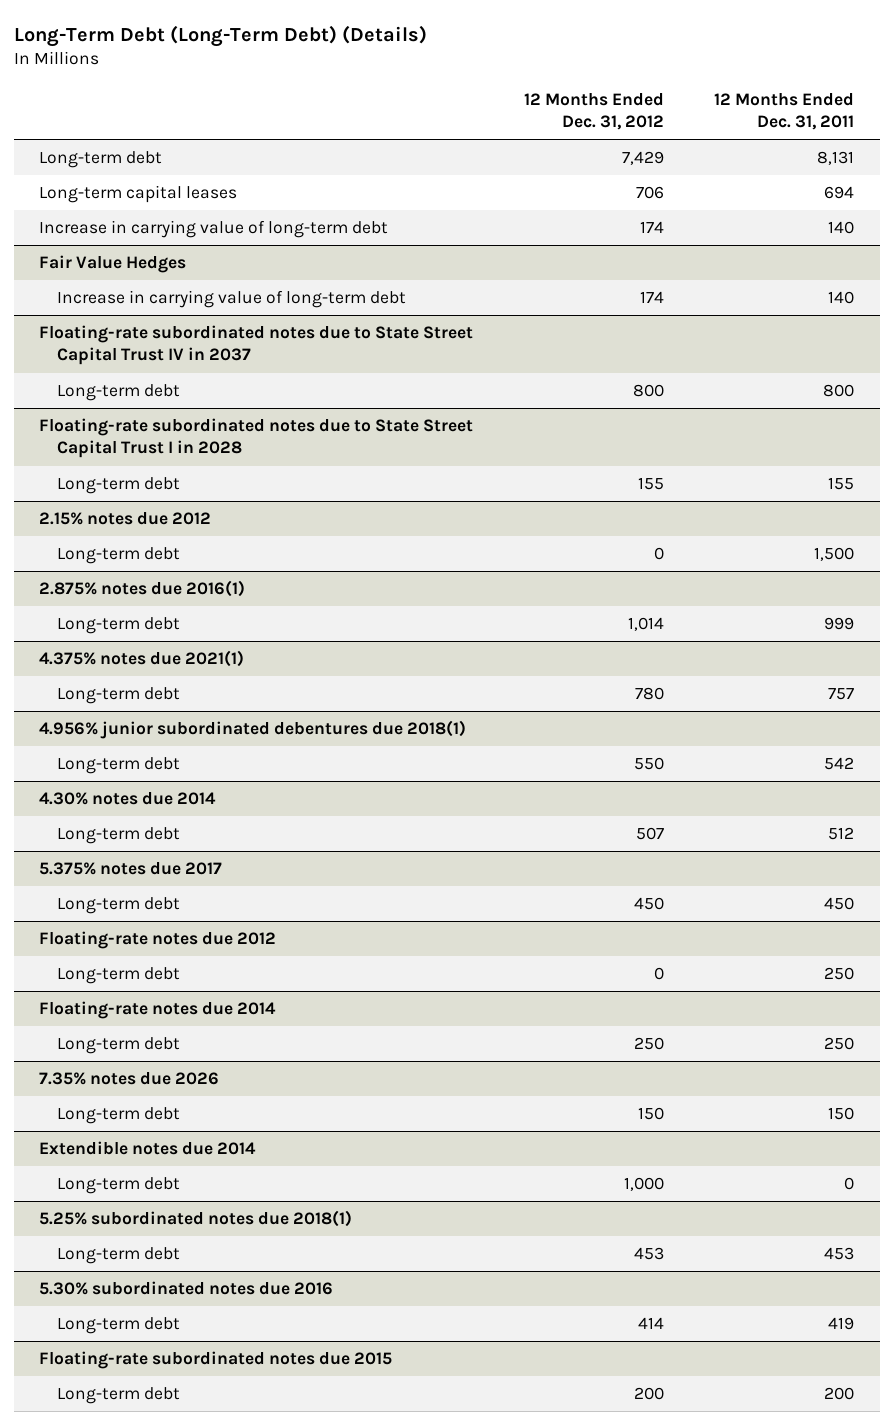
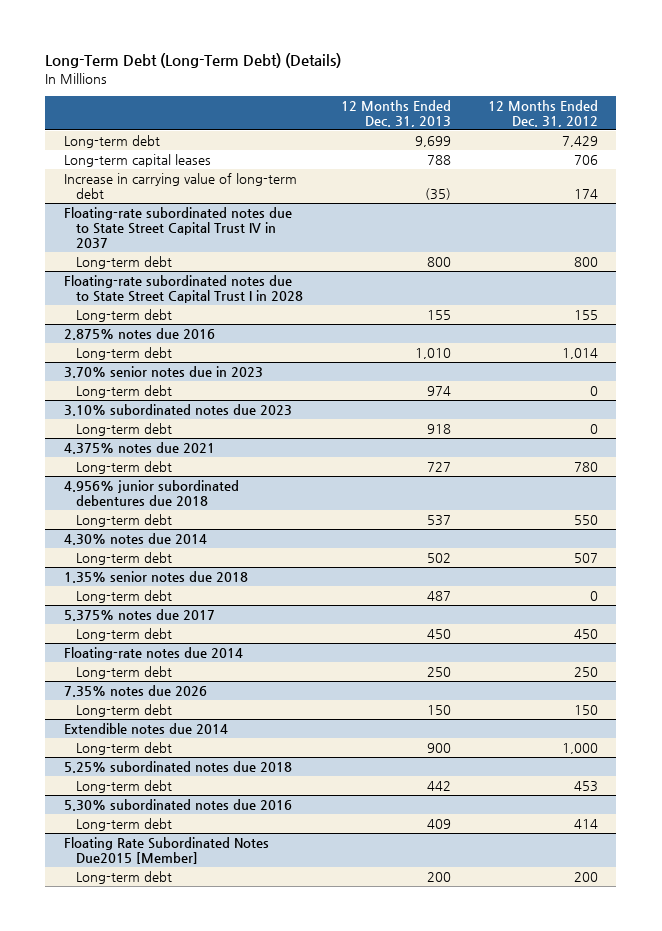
- | 12 Months Ended Dec. 31, 2012 | 12 Months Ended Dec. 31, 2011
+ | 12 Months Ended Dec. 31, 2013 | 12 Months Ended Dec. 31, 2012
- Fair Value Hedges
- Increase in carrying value of long-term debt | 174 | 140
- 2.15% notes due 2012
- Long-term debt | 0 | 1,500
- 2.875% notes due 2016(1)
+ 2.875% notes due 2016
- 4.375% notes due 2021(1)
+ 3.70% senior notes due in 2023
+ Long-term debt | 974 | 0
+ 3.10% subordinated notes due 2023
+ Long-term debt | 918 | 0
+ 4.375% notes due 2021
- 4.956% junior subordinated debentures due 2018(1)
+ 4.956% junior subordinated debentures due 2018
+ 1.35% senior notes due 2018
+ Long-term debt | 487 | 0
- Floating-rate notes due 2012
- Long-term debt | 0 | 250
- 5.25% subordinated notes due 2018(1)
+ 5.25% subordinated notes due 2018
- Floating-rate subordinated notes due 2015
+ Floating Rate Subordinated Notes Due2015 [Member]

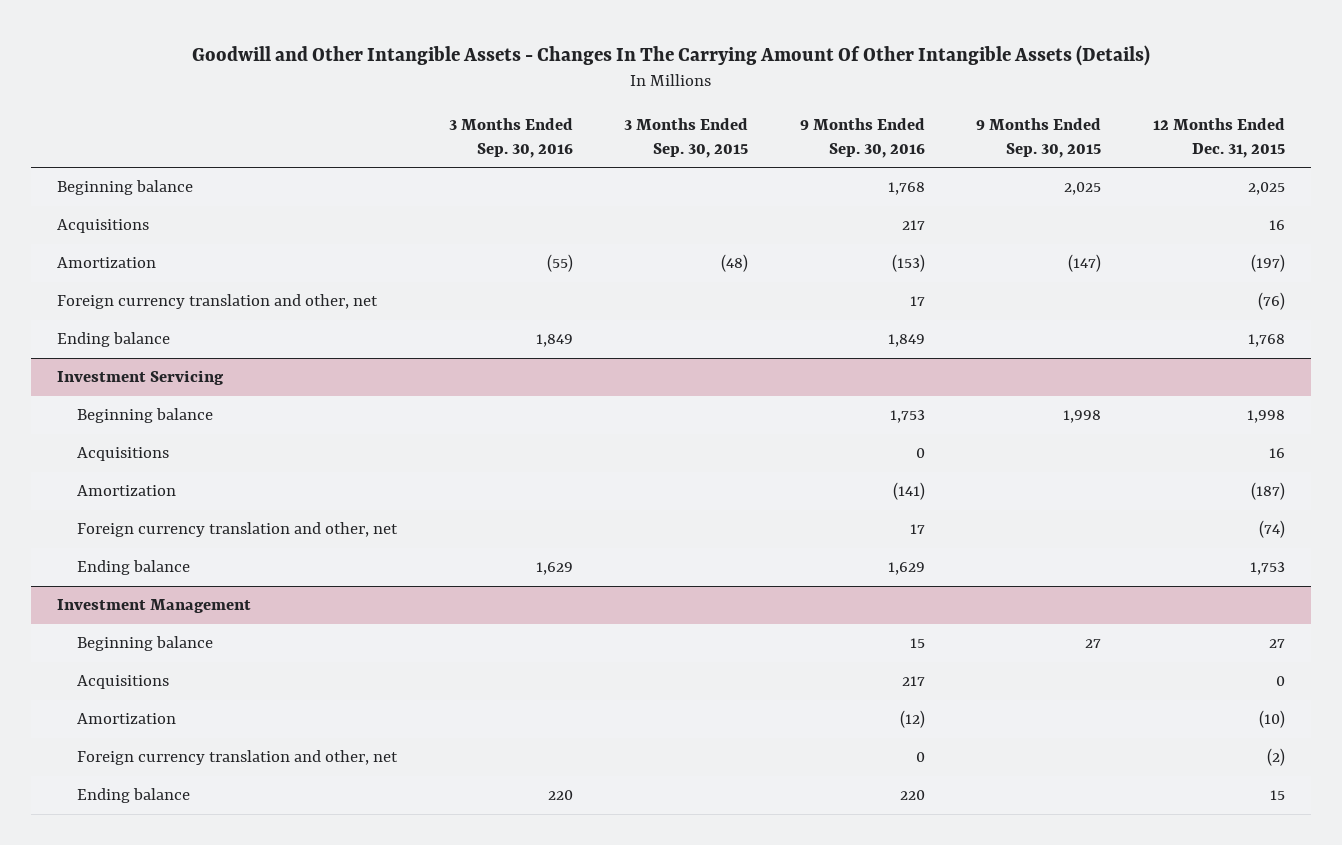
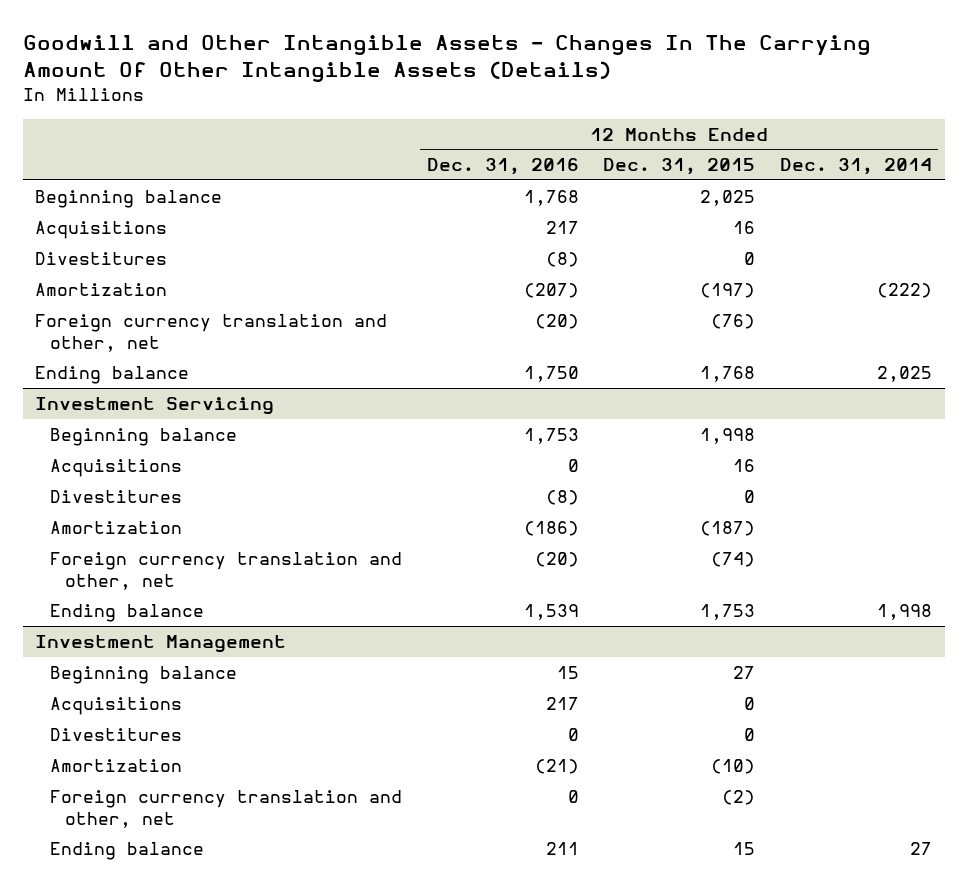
- | 3 Months Ended Sep. 30, 2016 | 3 Months Ended Sep. 30, 2015 | 9 Months Ended Sep. 30, 2016 | 9 Months Ended Sep. 30, 2015 | 12 Months Ended Dec. 31, 2015
+ | 12 Months Ended Dec. 31, 2016 | 12 Months Ended Dec. 31, 2015 | 12 Months Ended Dec. 31, 2014
+ Divestitures | (8) | 0 |
@ Investment Servicing
+ Divestitures | (8) | 0 |
@ Investment Management
+ Divestitures | 0 | 0 |

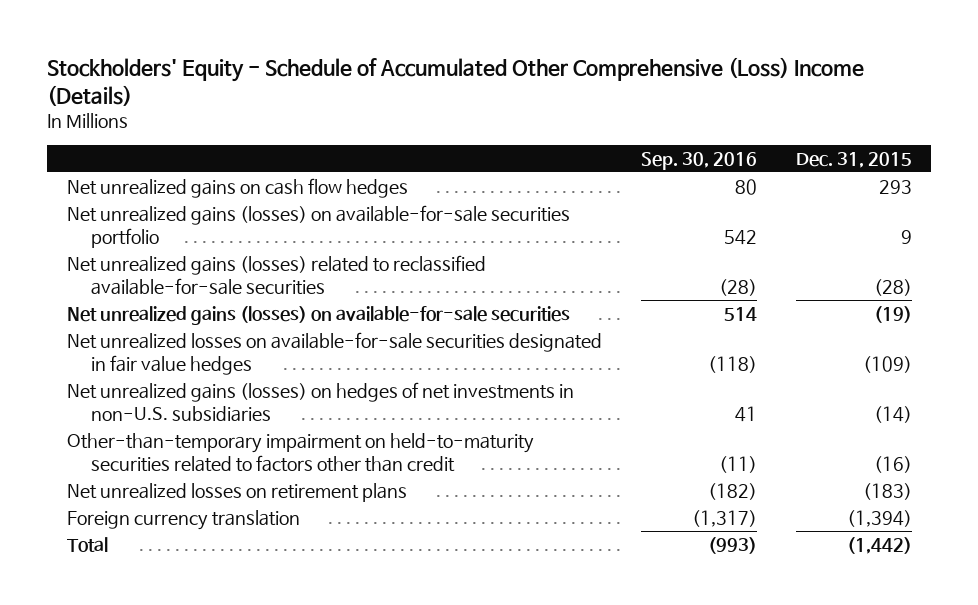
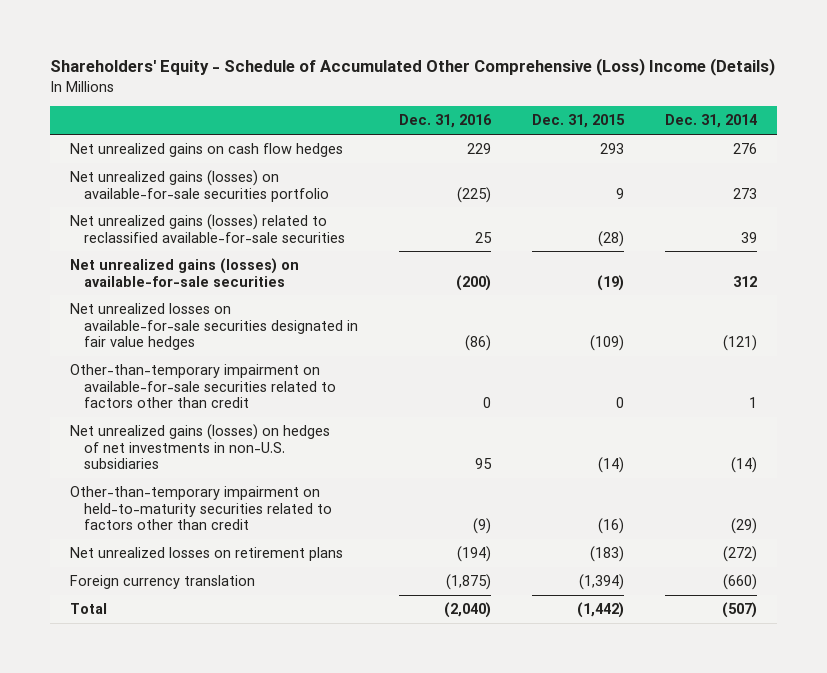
- Stockholders' Equity - Schedule of Accumulated Other Comprehensive (Loss) Income (Details)
+ Shareholders' Equity - Schedule of Accumulated Other Comprehensive (Loss) Income (Details)
- | Sep. 30, 2016 | Dec. 31, 2015
+ | Dec. 31, 2016 | Dec. 31, 2015 | Dec. 31, 2014
+ Other-than-temporary impairment on available-for-sale securities related to factors other than credit | 0 | 0 | 1

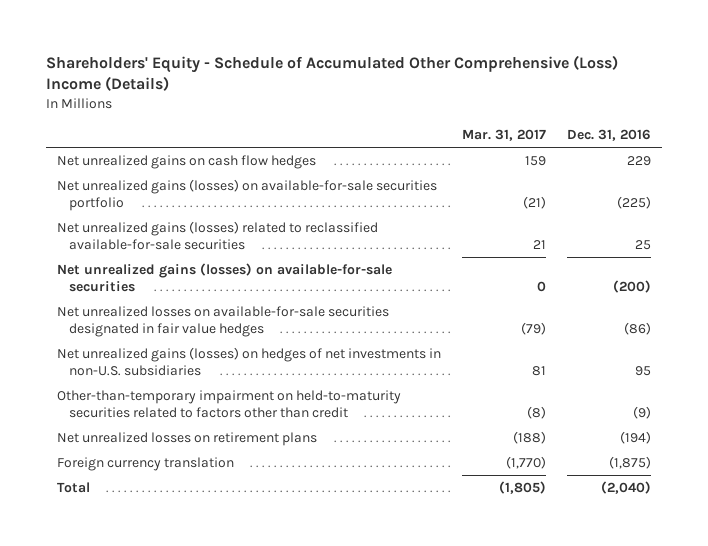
- | Dec. 31, 2016 | Dec. 31, 2015 | Dec. 31, 2014
+ | Mar. 31, 2017 | Dec. 31, 2016
- Other-than-temporary impairment on available-for-sale securities related to factors other than credit | 0 | 0 | 1

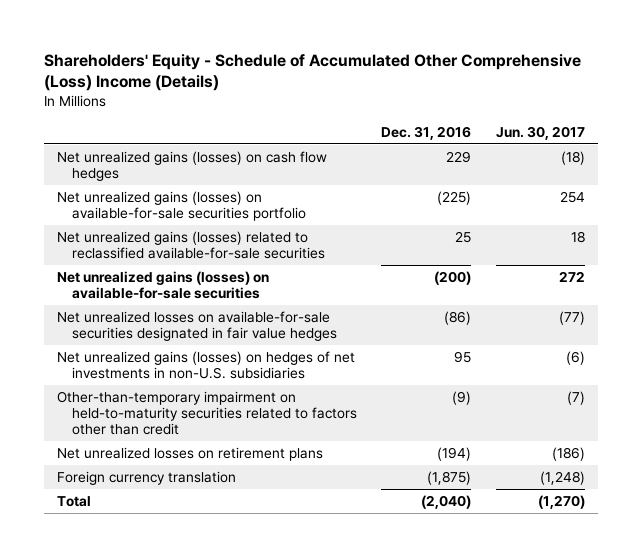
- | Mar. 31, 2017 | Dec. 31, 2016
+ | Dec. 31, 2016 | Jun. 30, 2017
- Net unrealized gains on cash flow hedges | 159 | 229
+ Net unrealized gains (losses) on cash flow hedges | 229 | (18)

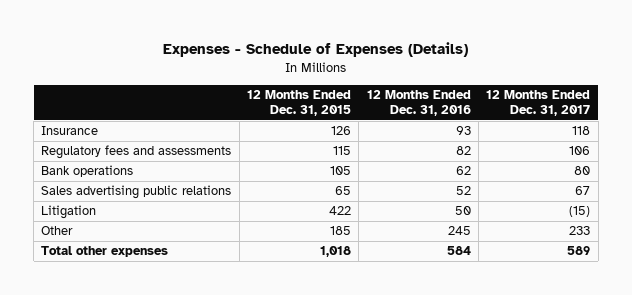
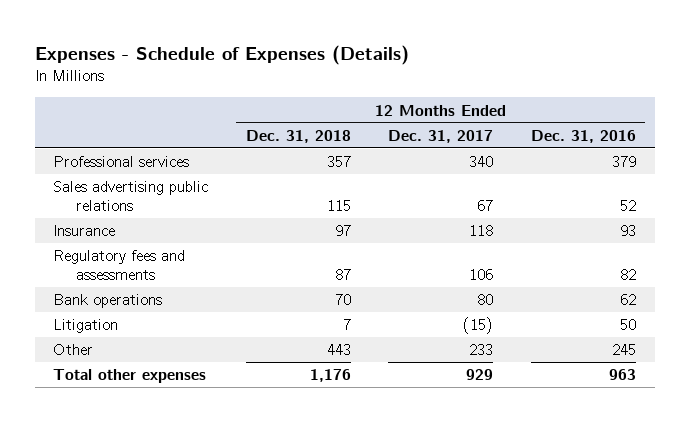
- | 12 Months Ended Dec. 31, 2015 | 12 Months Ended Dec. 31, 2016 | 12 Months Ended Dec. 31, 2017
+ | 12 Months Ended Dec. 31, 2018 | 12 Months Ended Dec. 31, 2017 | 12 Months Ended Dec. 31, 2016
+ Professional services | 357 | 340 | 379
moved up: Sales advertising public relations | 115 | 67 | 52
- Total other expenses | 1,018 | 584 | 589
+ Total other expenses | 1,176 | 929 | 963

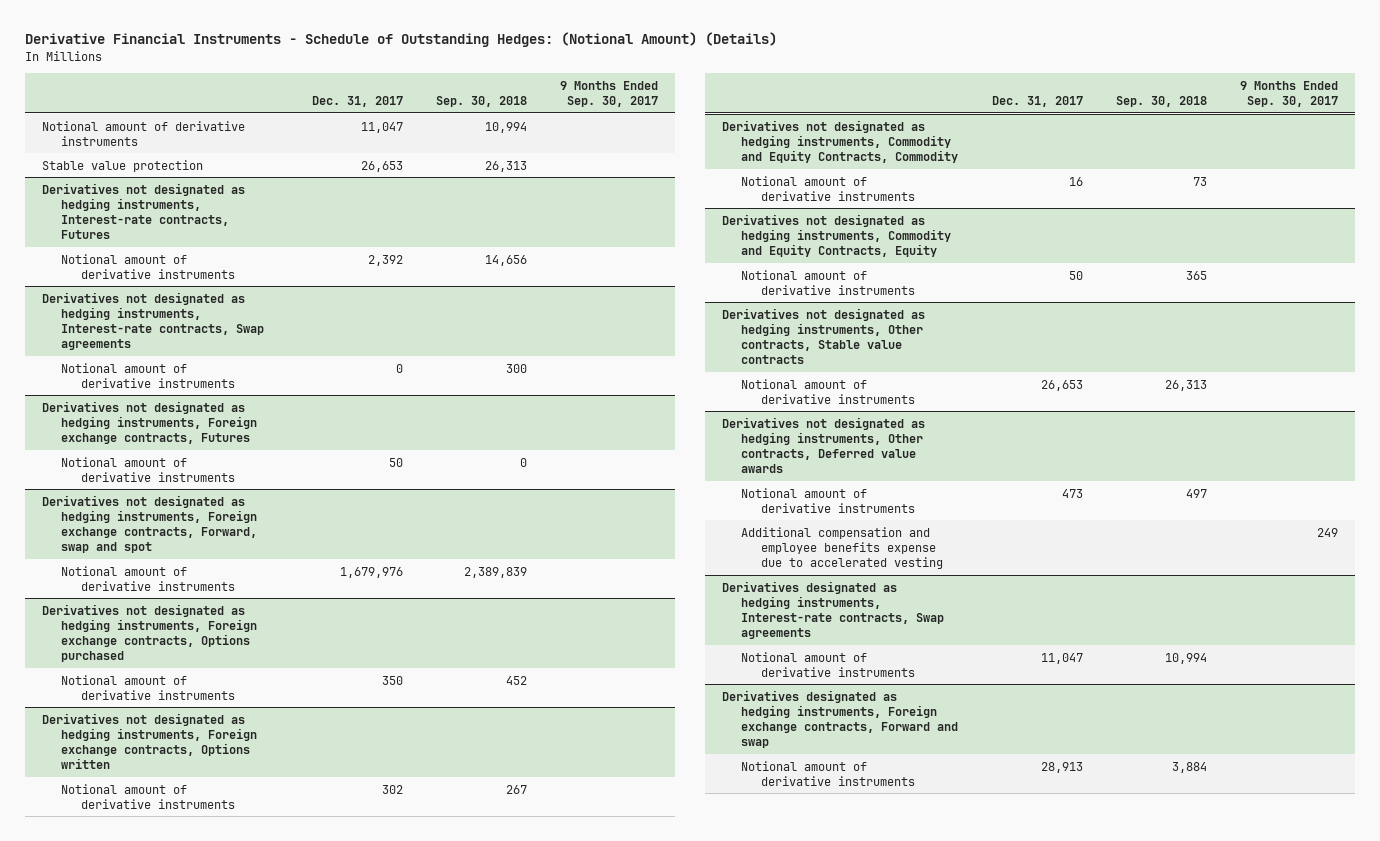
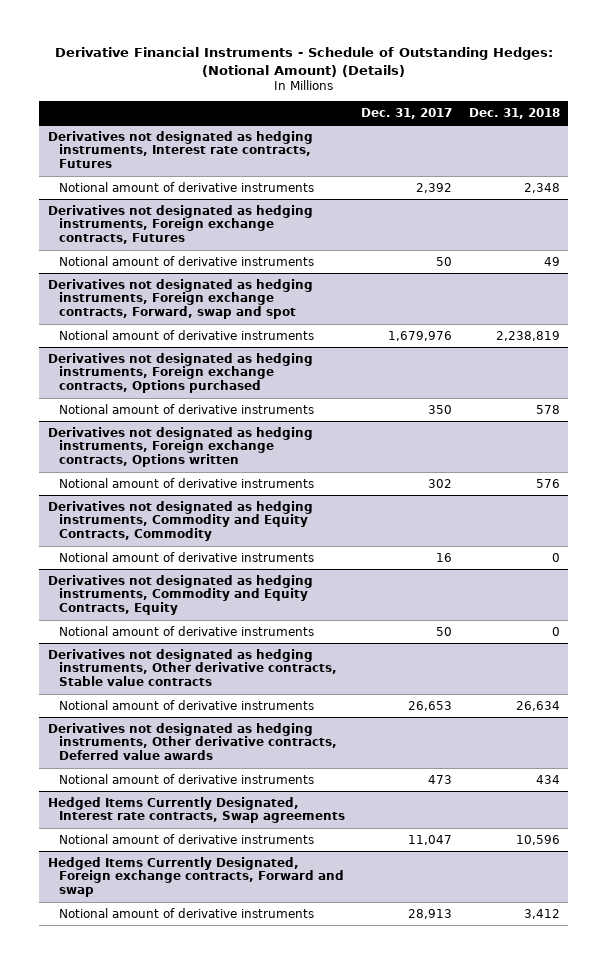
- | Dec. 31, 2017 | Sep. 30, 2018 | 9 Months Ended Sep. 30, 2017
+ | Dec. 31, 2017 | Dec. 31, 2018
- Notional amount of derivative instruments | 11,047 | 10,994 |
- Stable value protection | 26,653 | 26,313 |
- Derivatives not designated as hedging instruments, Interest-rate contracts, Futures
+ Derivatives not designated as hedging instruments, Interest rate contracts, Futures
- Derivatives not designated as hedging instruments, Interest-rate contracts, Swap agreements
- Notional amount of derivative instruments | 0 | 300 |
- Derivatives not designated as hedging instruments, Other contracts, Stable value contracts
+ Derivatives not designated as hedging instruments, Other derivative contracts, Stable value contracts
- Derivatives not designated as hedging instruments, Other contracts, Deferred value awards
+ Derivatives not designated as hedging instruments, Other derivative contracts, Deferred value awards
- Additional compensation and employee benefits expense due to accelerated vesting | | | 249
- Derivatives designated as hedging instruments, Interest-rate contracts, Swap agreements
+ Hedged Items Currently Designated, Interest rate contracts, Swap agreements
- Derivatives designated as hedging instruments, Foreign exchange contracts, Forward and swap
+ Hedged Items Currently Designated, Foreign exchange contracts, Forward and swap

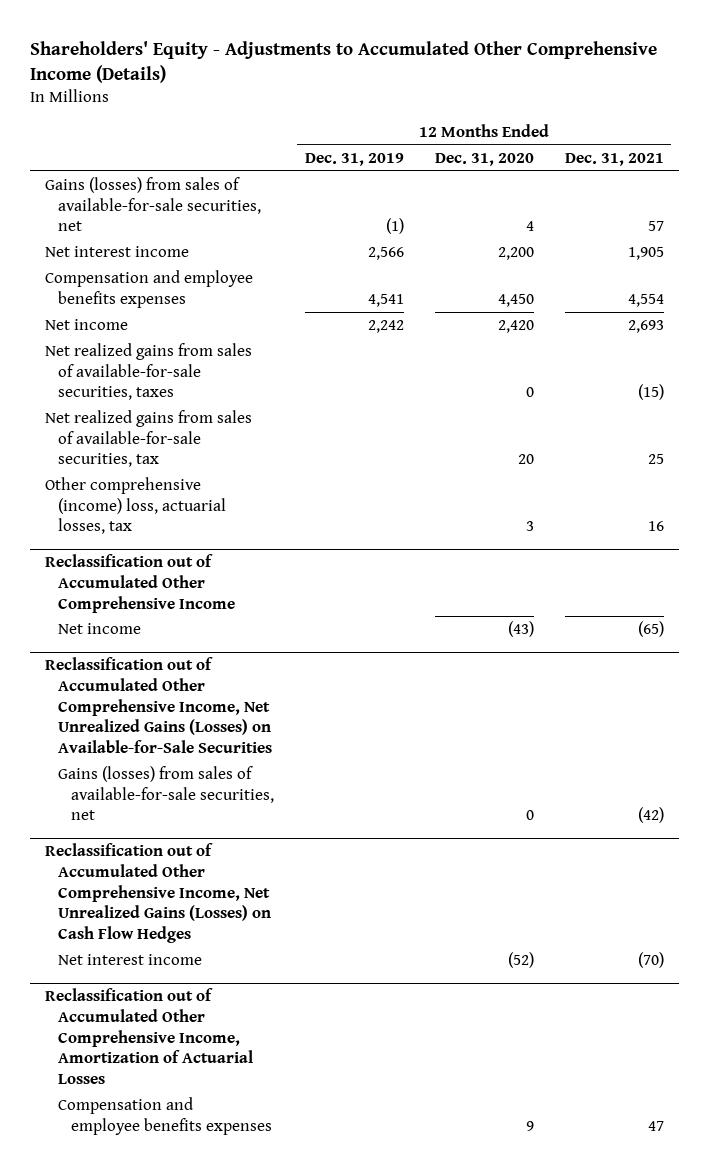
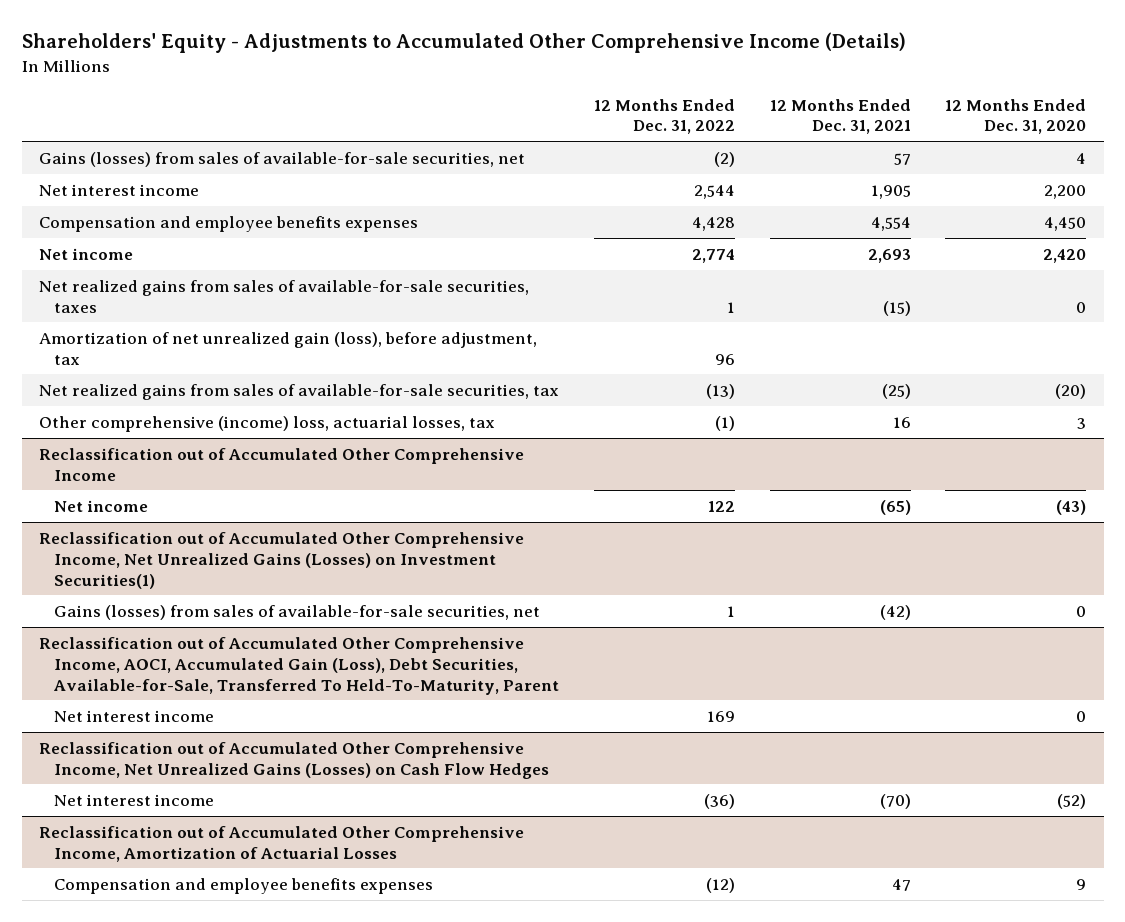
- | 12 Months Ended Dec. 31, 2019 | 12 Months Ended Dec. 31, 2020 | 12 Months Ended Dec. 31, 2021
+ | 12 Months Ended Dec. 31, 2022 | 12 Months Ended Dec. 31, 2021 | 12 Months Ended Dec. 31, 2020
- Net realized gains from sales of available-for-sale securities, tax | | 20 | 25
+ Amortization of net unrealized gain (loss), before adjustment, tax | 96 | |
+ Net realized gains from sales of available-for-sale securities, tax | (13) | (25) | (20)
- Reclassification out of Accumulated Other Comprehensive Income, Net Unrealized Gains (Losses) on Available-for-Sale Securities
+ Reclassification out of Accumulated Other Comprehensive Income, Net Unrealized Gains (Losses) on Investment Securities(1)
+ Reclassification out of Accumulated Other Comprehensive Income, AOCI, Accumulated Gain (Loss), Debt Securities, Available-for-Sale, Transferred To Held-To-Maturity, Parent
+ Net interest income | 169 | | 0

